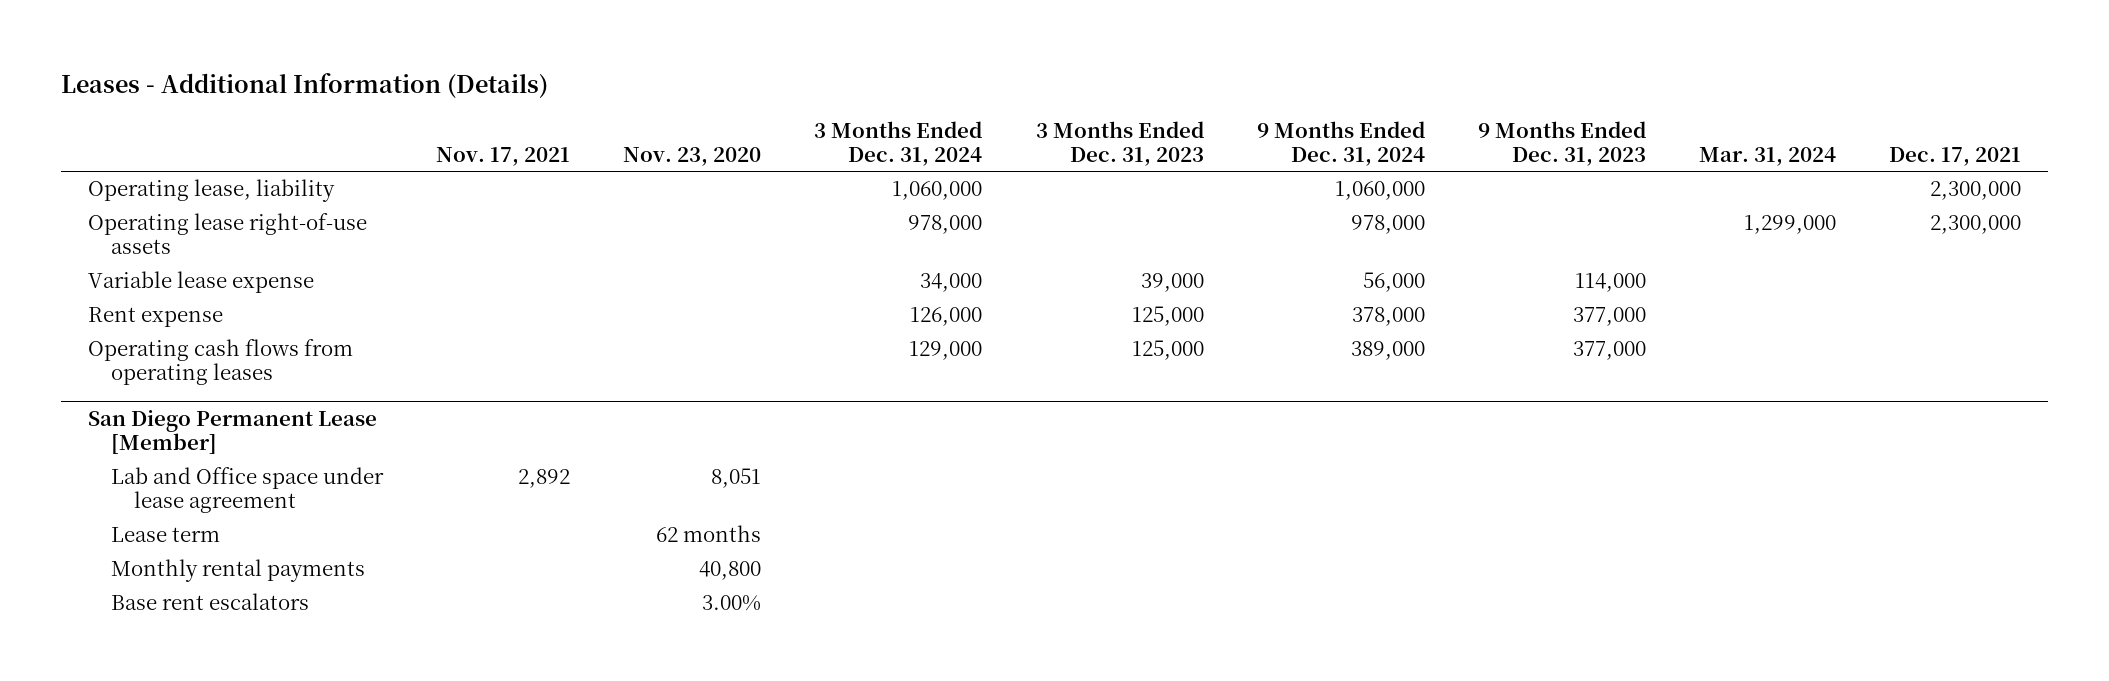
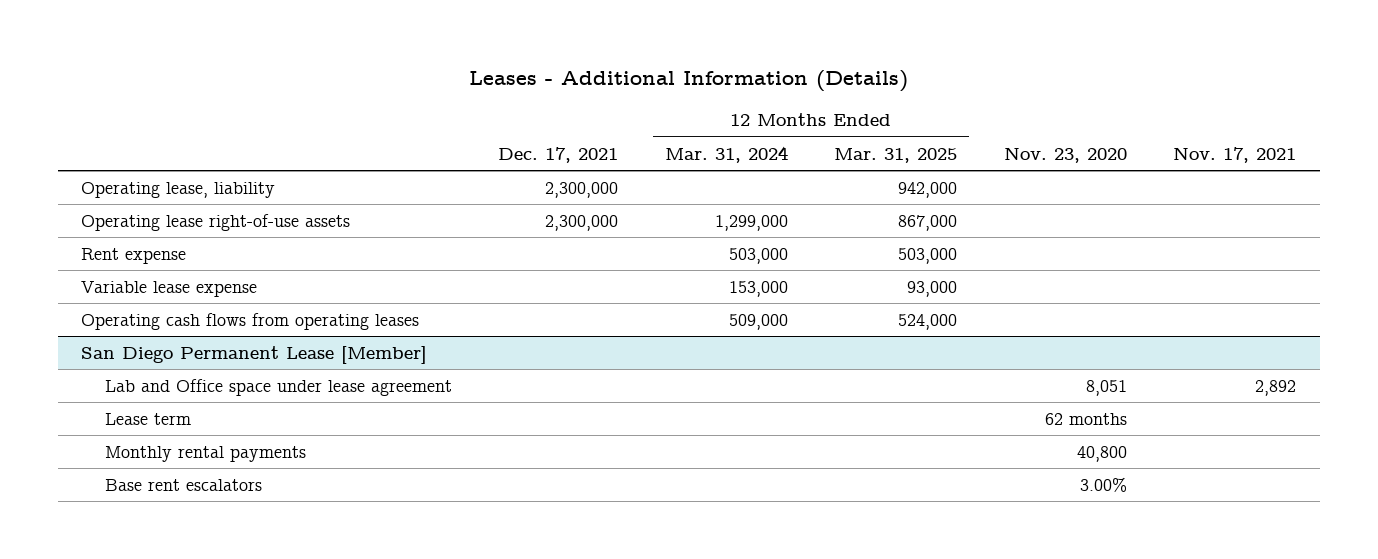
- | Nov. 17, 2021 | Nov. 23, 2020 | 3 Months Ended Dec. 31, 2024 | 3 Months Ended Dec. 31, 2023 | 9 Months Ended Dec. 31, 2024 | 9 Months Ended Dec. 31, 2023 | Mar. 31, 2024 | Dec. 17, 2021
+ | Dec. 17, 2021 | 12 Months Ended Mar. 31, 2024 | 12 Months Ended Mar. 31, 2025 | Nov. 23, 2020 | Nov. 17, 2021
moved down: Variable lease expense | | 153,000 | 93,000 | |

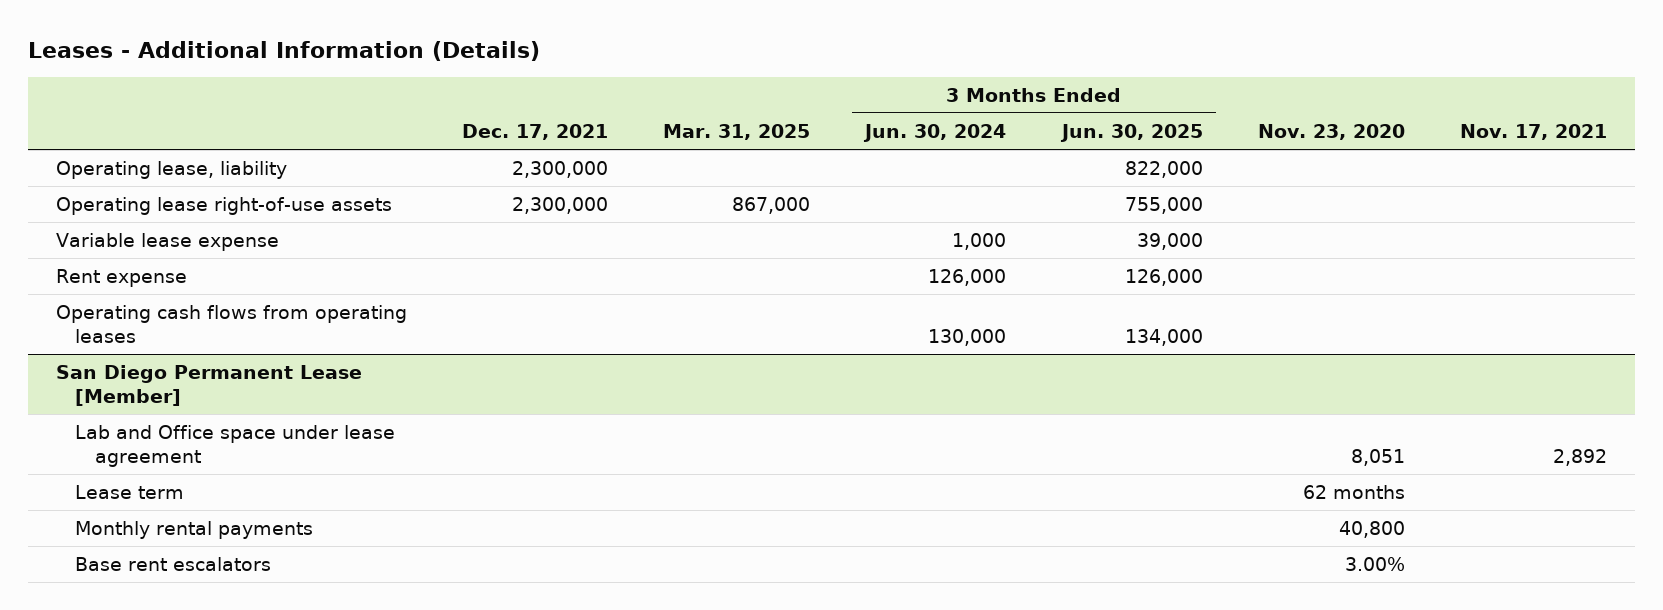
- | Dec. 17, 2021 | 12 Months Ended Mar. 31, 2024 | 12 Months Ended Mar. 31, 2025 | Nov. 23, 2020 | Nov. 17, 2021
+ | Dec. 17, 2021 | Mar. 31, 2025 | 3 Months Ended Jun. 30, 2024 | 3 Months Ended Jun. 30, 2025 | Nov. 23, 2020 | Nov. 17, 2021
moved down: Rent expense | | | 126,000 | 126,000 | |

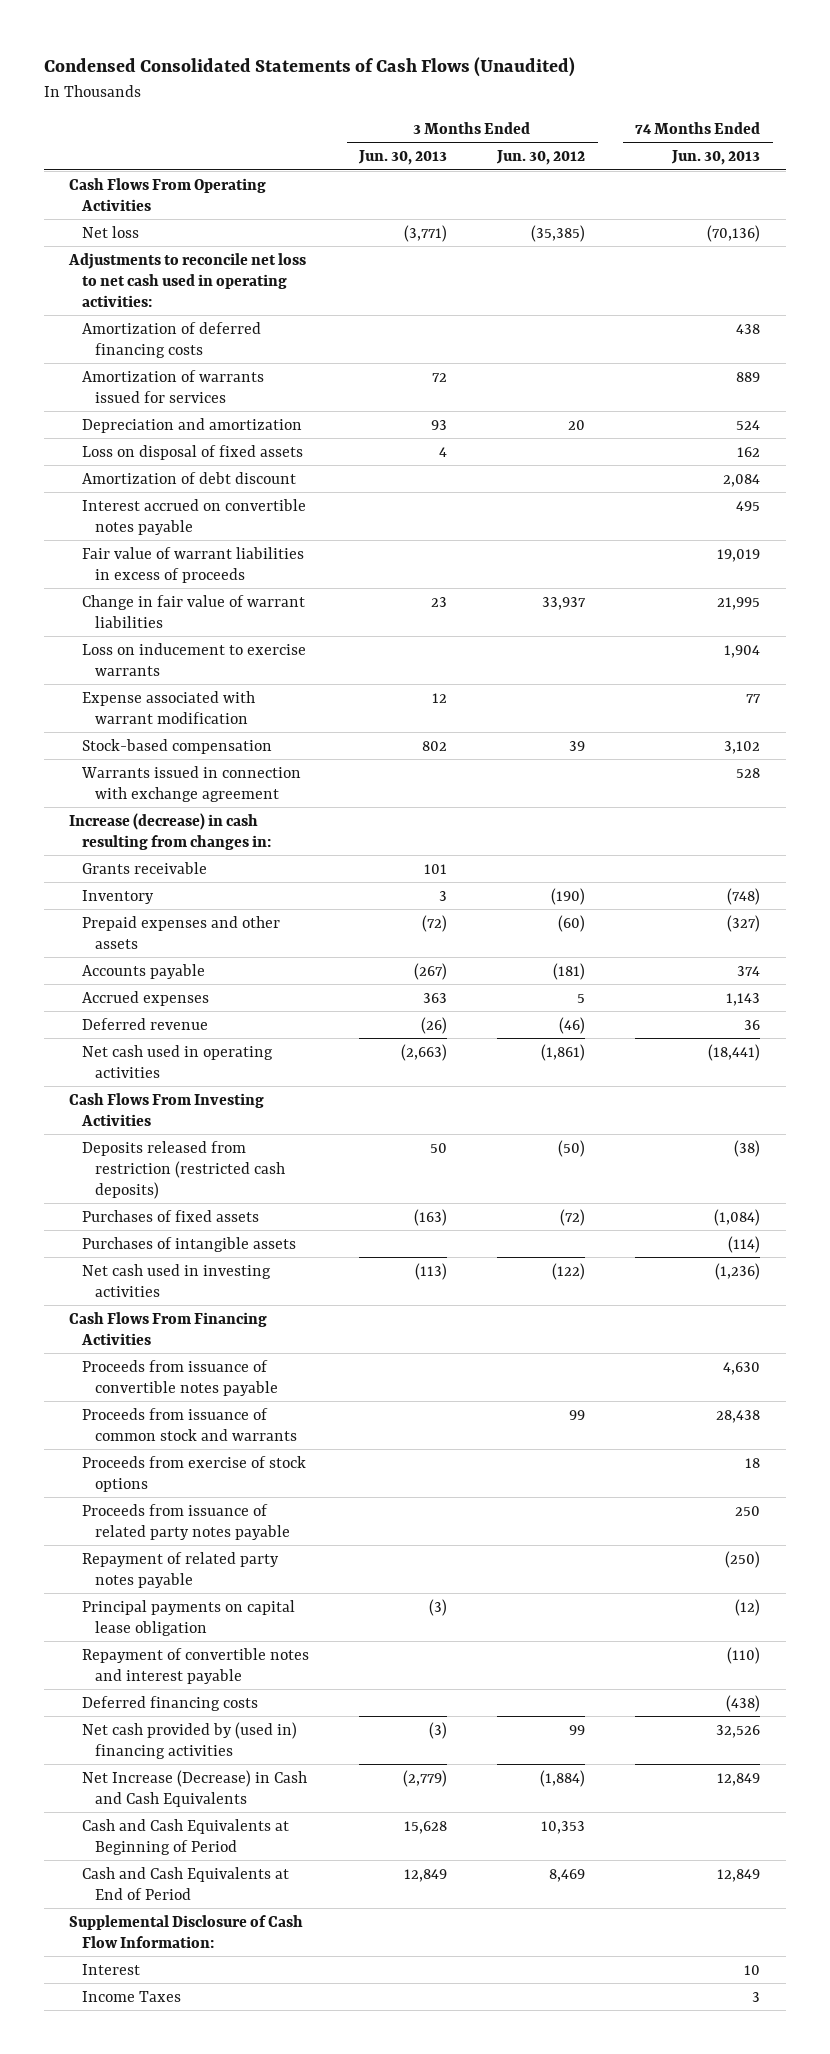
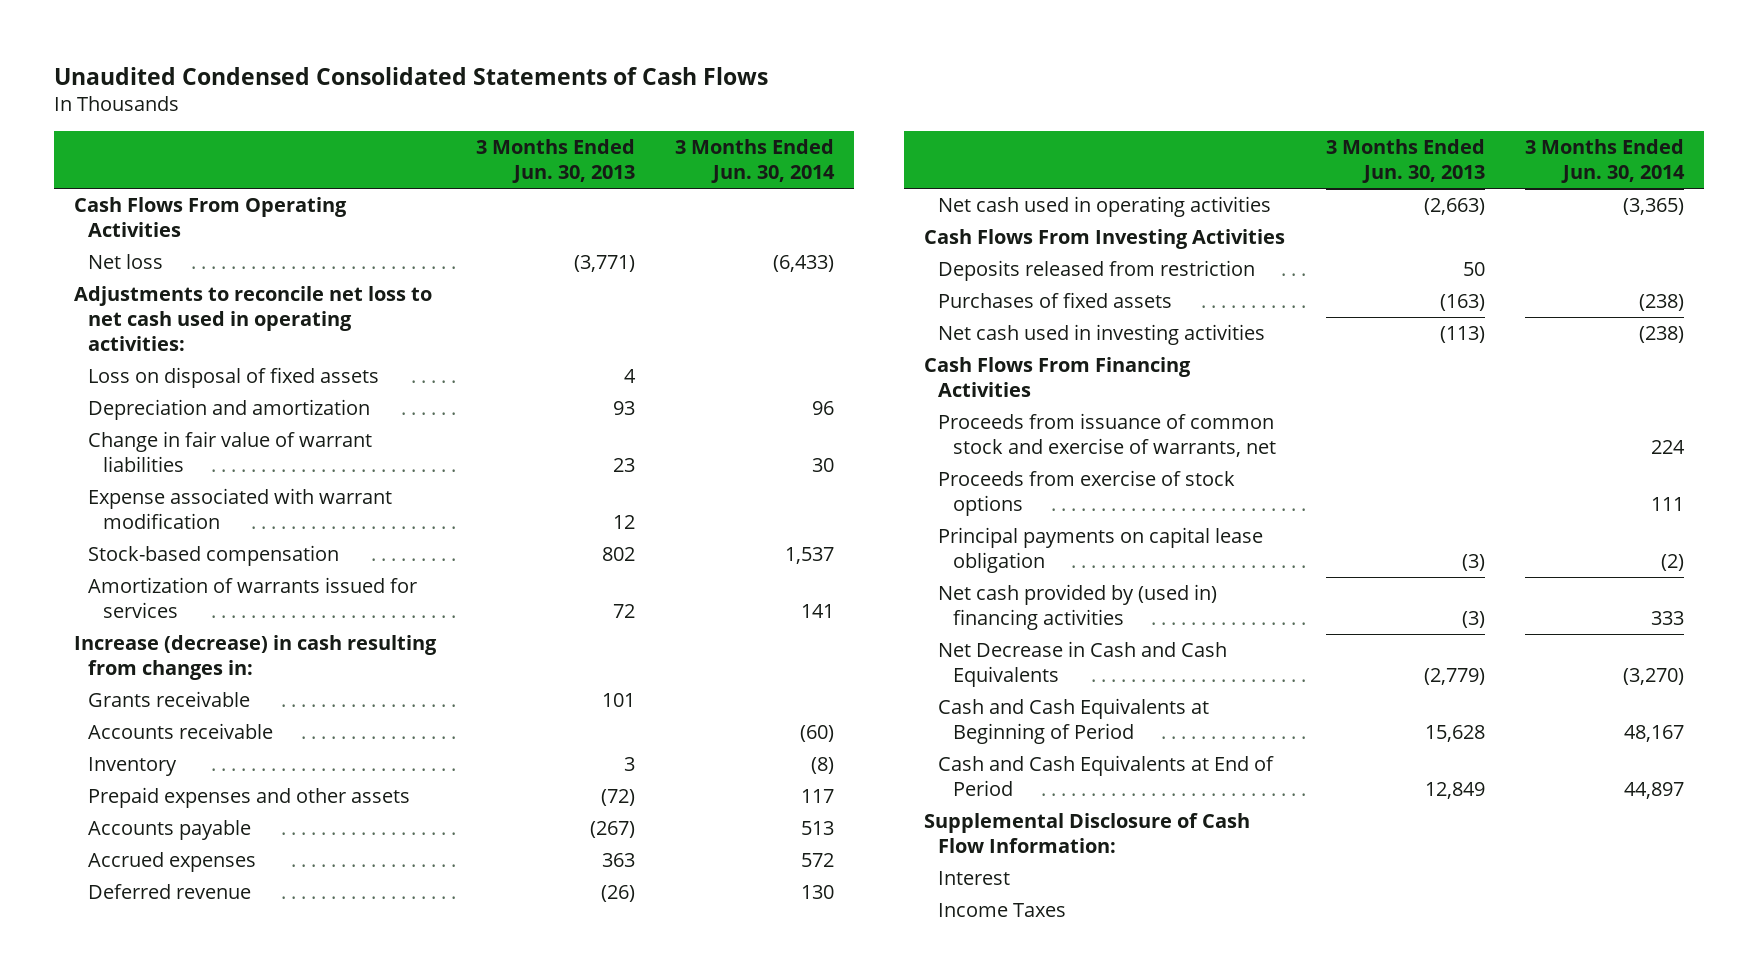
- Condensed Consolidated Statements of Cash Flows (Unaudited)
+ Unaudited Condensed Consolidated Statements of Cash Flows
- | 3 Months Ended Jun. 30, 2013 | 3 Months Ended Jun. 30, 2012 | 74 Months Ended Jun. 30, 2013
+ | 3 Months Ended Jun. 30, 2013 | 3 Months Ended Jun. 30, 2014
- Amortization of deferred financing costs | | | 438
- Amortization of debt discount | | | 2,084
- Interest accrued on convertible notes payable | | | 495
- Fair value of warrant liabilities in excess of proceeds | | | 19,019
moved down: Depreciation and amortization | 93 | 96
- Loss on inducement to exercise warrants | | | 1,904
- Warrants issued in connection with exchange agreement | | | 528
moved down: Amortization of warrants issued for services | 72 | 141
+ Accounts receivable | | (60)
- Deposits released from restriction (restricted cash deposits) | 50 | (50) | (38)
+ Deposits released from restriction | 50 |
- Purchases of intangible assets | | | (114)
- Proceeds from issuance of convertible notes payable | | | 4,630
- Proceeds from issuance of common stock and warrants | | 99 | 28,438
+ Proceeds from issuance of common stock and exercise of warrants, net | | 224
- Proceeds from issuance of related party notes payable | | | 250
- Repayment of related party notes payable | | | (250)
- Repayment of convertible notes and interest payable | | | (110)
- Deferred financing costs | | | (438)
- Net Increase (Decrease) in Cash and Cash Equivalents | (2,779) | (1,884) | 12,849
+ Net Decrease in Cash and Cash Equivalents | (2,779) | (3,270)

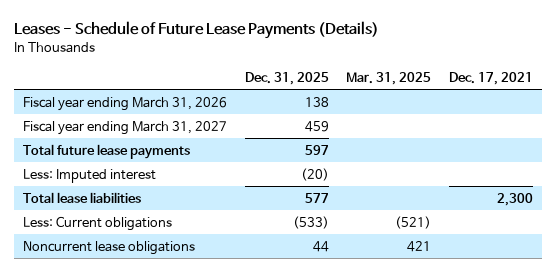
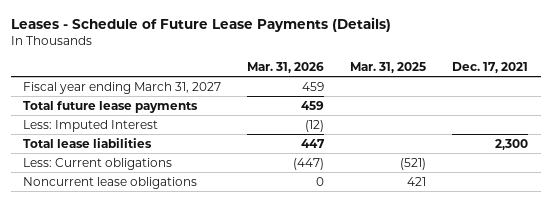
- | Dec. 31, 2025 | Mar. 31, 2025 | Dec. 17, 2021
+ | Mar. 31, 2026 | Mar. 31, 2025 | Dec. 17, 2021
- Fiscal year ending March 31, 2026 | 138 | |
- Less: Imputed interest | (20) | |
+ Less: Imputed Interest | (12) | |

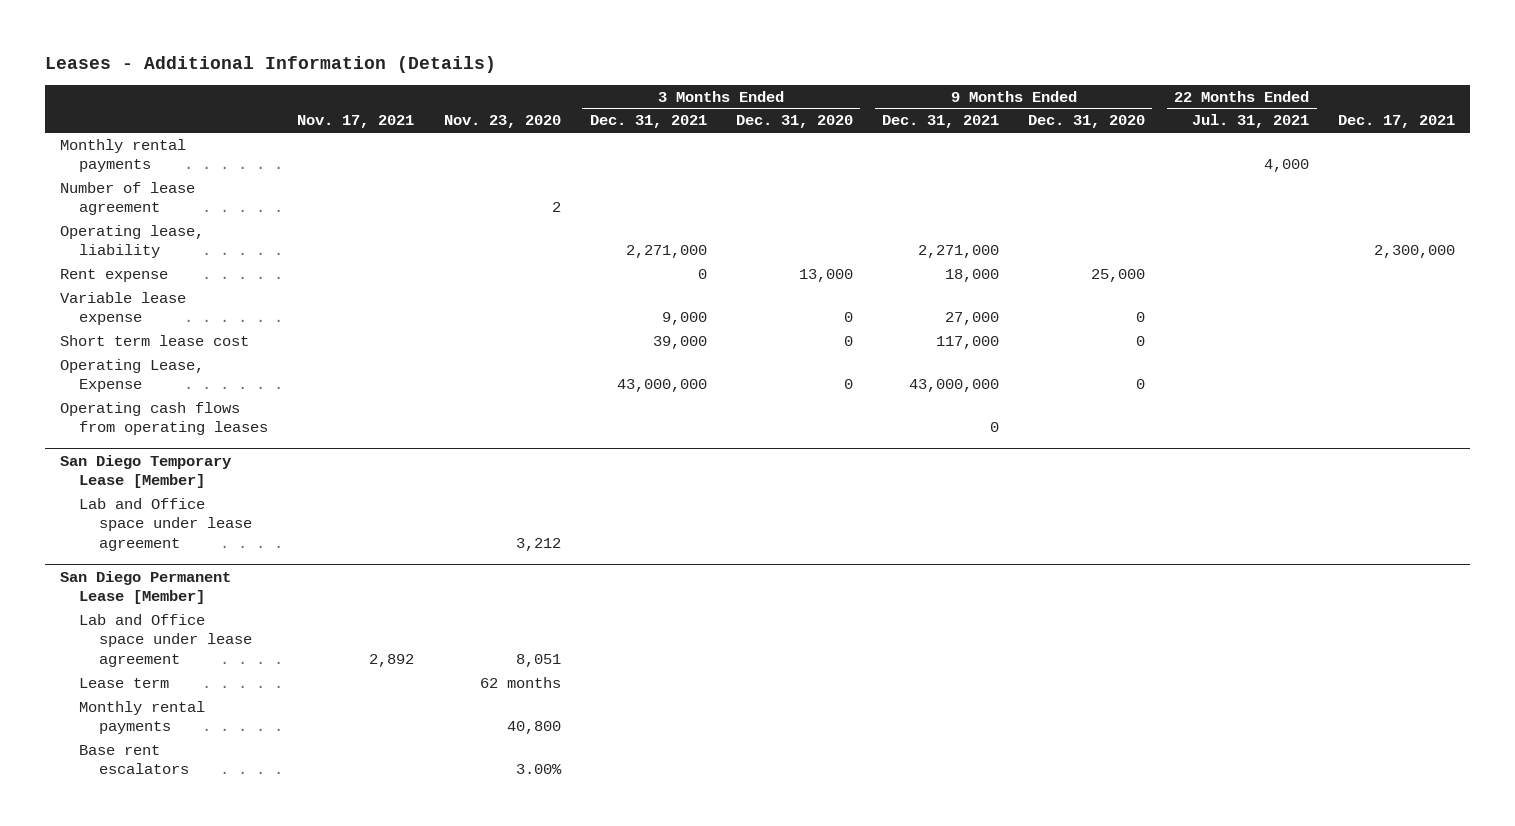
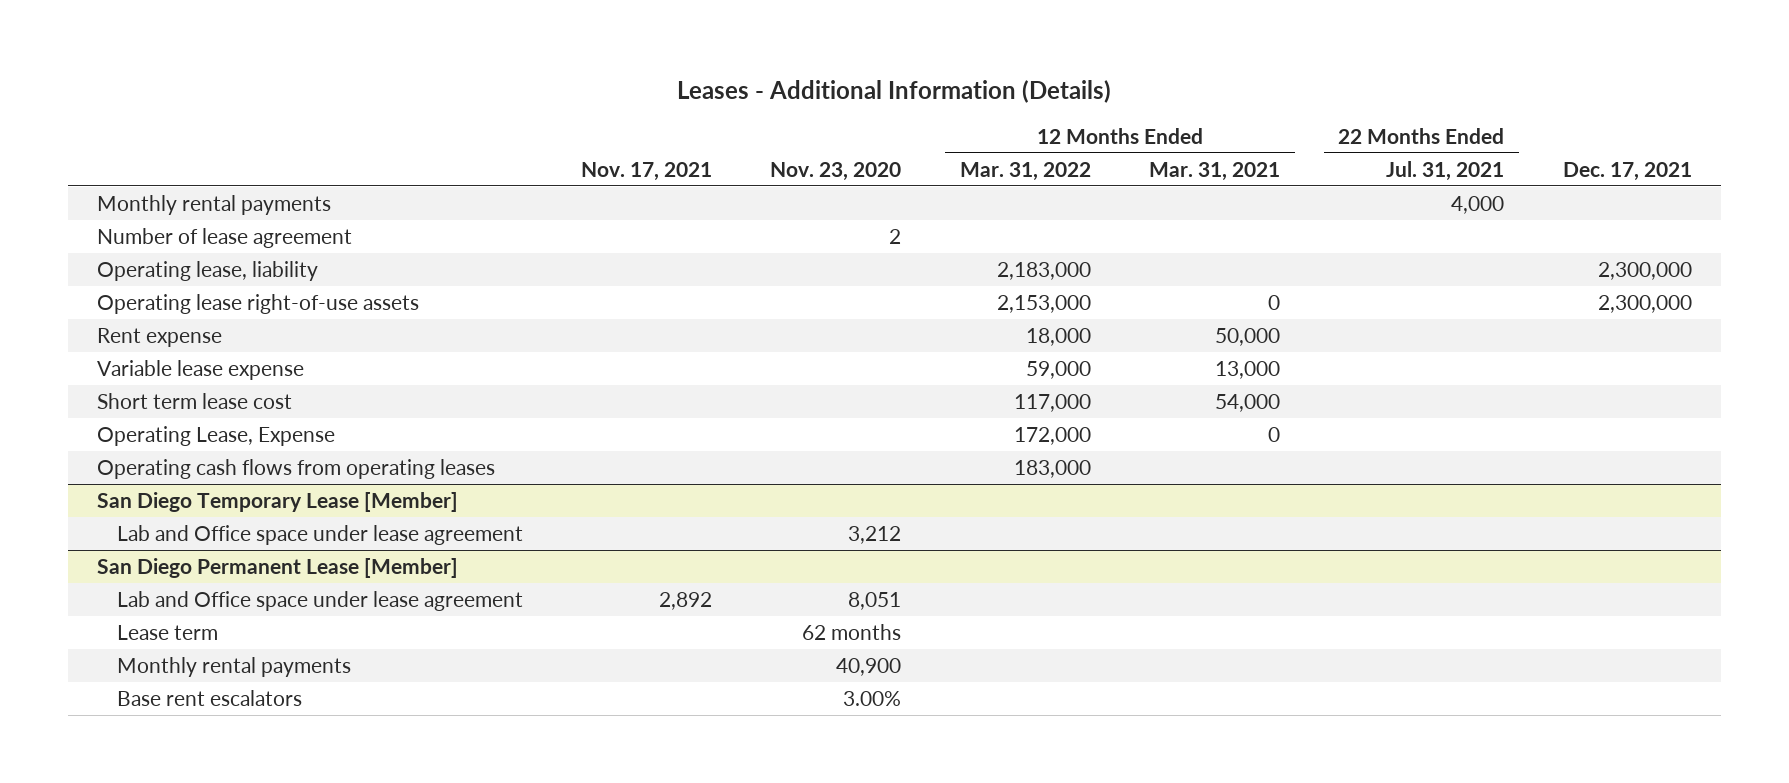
- | Nov. 17, 2021 | Nov. 23, 2020 | 3 Months Ended Dec. 31, 2021 | 3 Months Ended Dec. 31, 2020 | 9 Months Ended Dec. 31, 2021 | 9 Months Ended Dec. 31, 2020 | 22 Months Ended Jul. 31, 2021 | Dec. 17, 2021
+ | Nov. 17, 2021 | Nov. 23, 2020 | 12 Months Ended Mar. 31, 2022 | 12 Months Ended Mar. 31, 2021 | 22 Months Ended Jul. 31, 2021 | Dec. 17, 2021
+ Operating lease right-of-use assets | | | 2,153,000 | 0 | | 2,300,000
@ San Diego Permanent Lease [Member]
- Monthly rental payments | | 40,800 | | | | | |
+ Monthly rental payments | | 40,900 | | | |

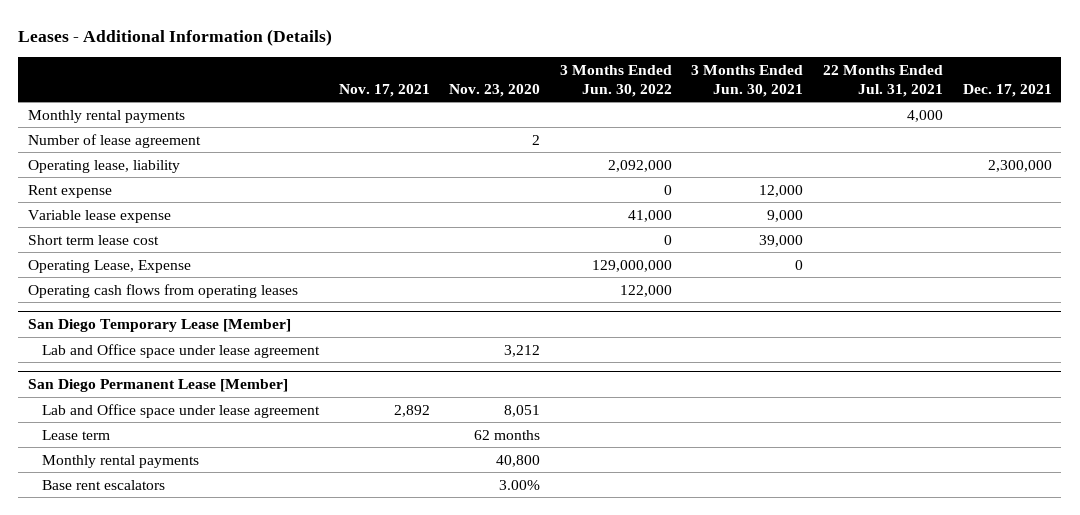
- | Nov. 17, 2021 | Nov. 23, 2020 | 12 Months Ended Mar. 31, 2022 | 12 Months Ended Mar. 31, 2021 | 22 Months Ended Jul. 31, 2021 | Dec. 17, 2021
+ | Nov. 17, 2021 | Nov. 23, 2020 | 3 Months Ended Jun. 30, 2022 | 3 Months Ended Jun. 30, 2021 | 22 Months Ended Jul. 31, 2021 | Dec. 17, 2021
- Operating lease right-of-use assets | | | 2,153,000 | 0 | | 2,300,000
@ San Diego Permanent Lease [Member]
- Monthly rental payments | | 40,900 | | | |
+ Monthly rental payments | | 40,800 | | | |

